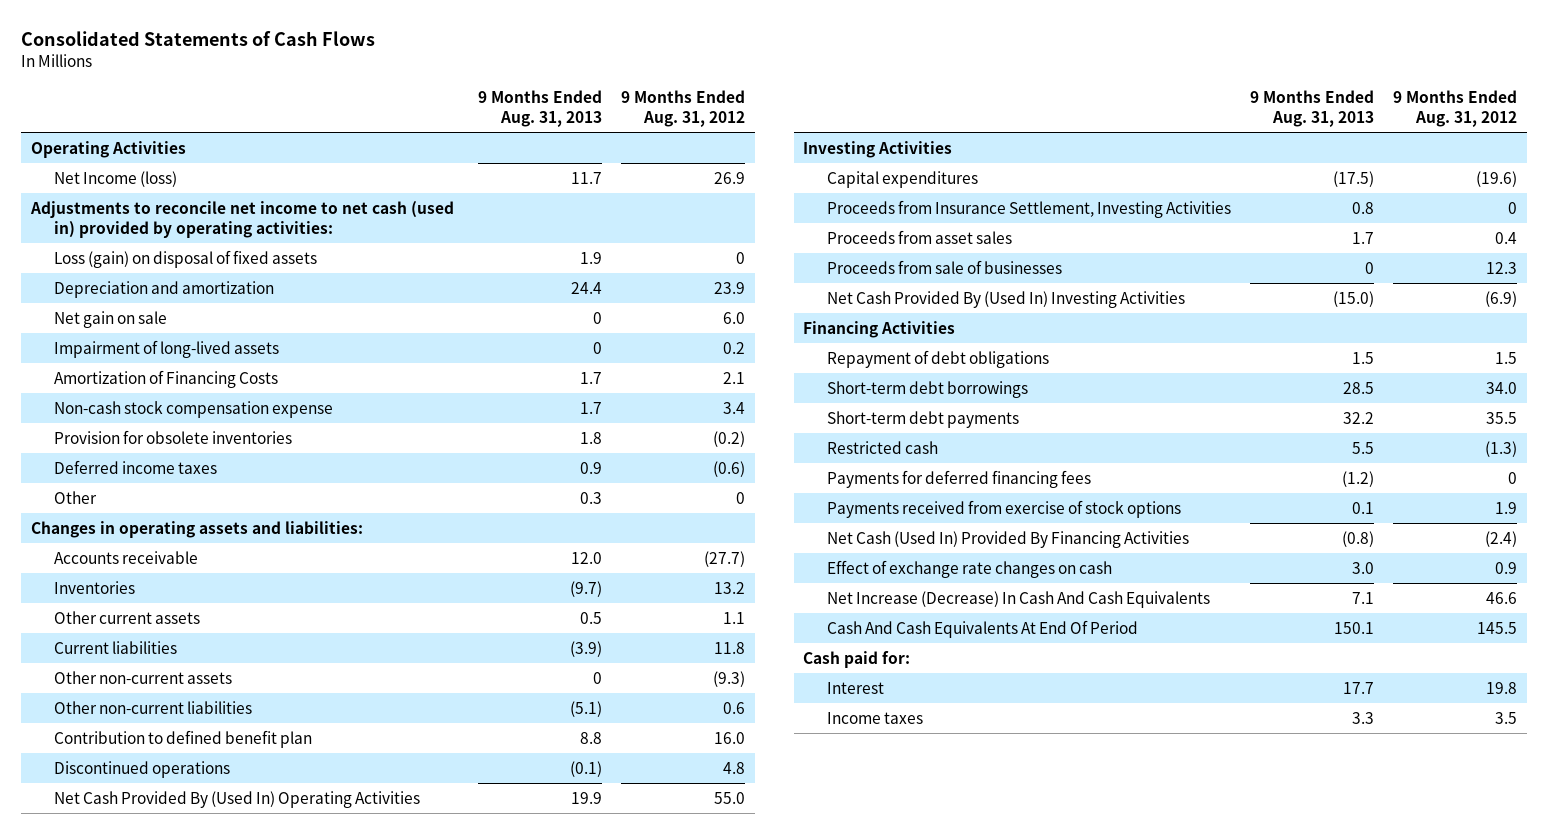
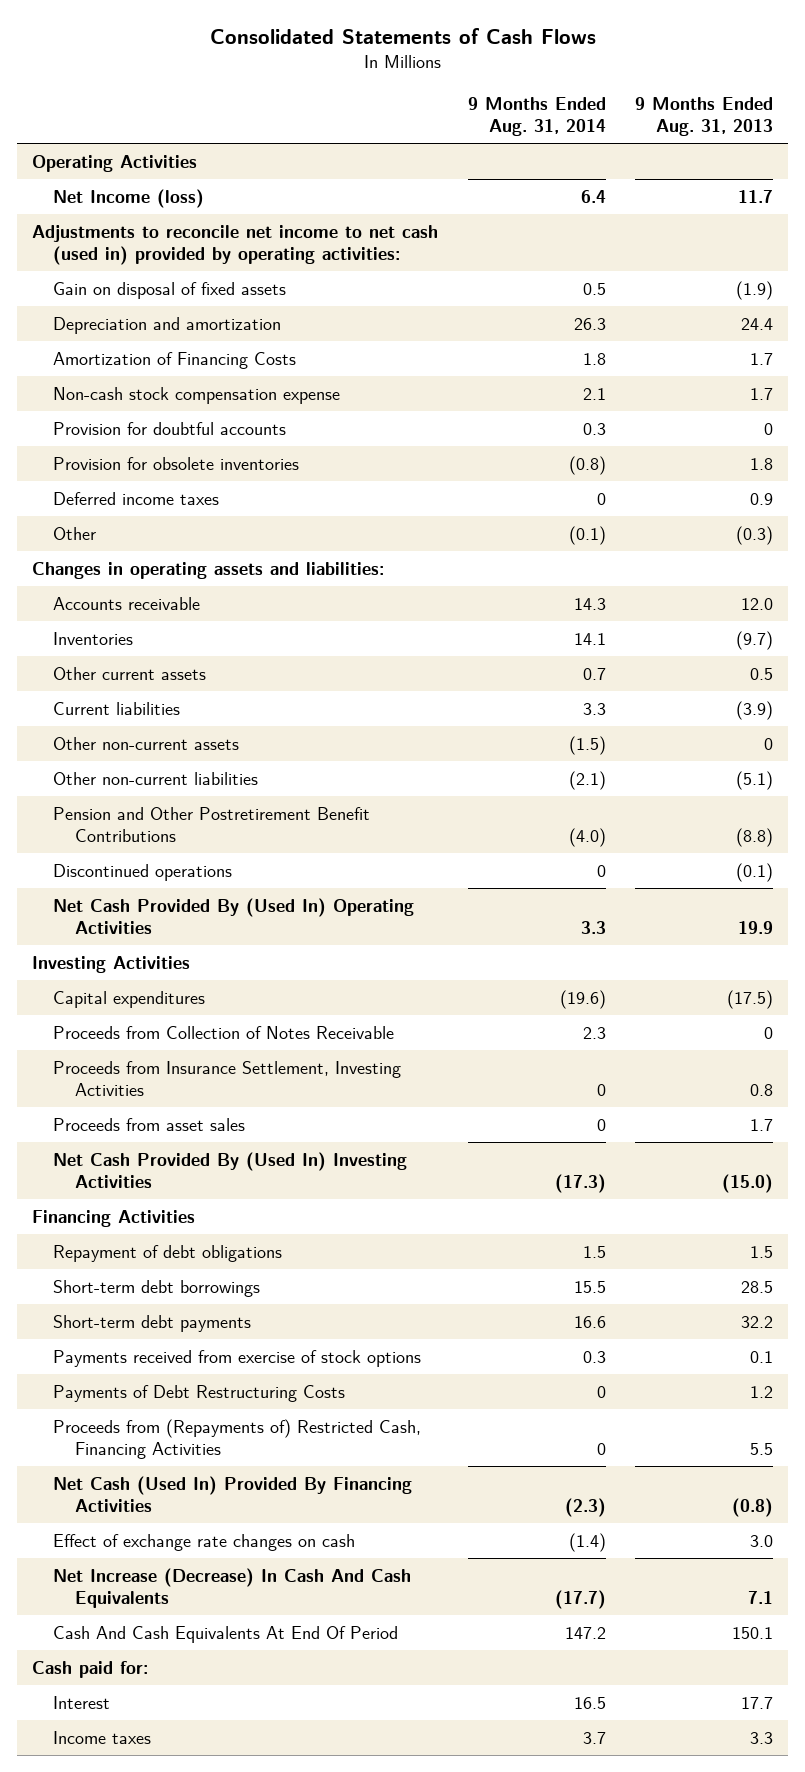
- | 9 Months Ended Aug. 31, 2013 | 9 Months Ended Aug. 31, 2012
+ | 9 Months Ended Aug. 31, 2014 | 9 Months Ended Aug. 31, 2013
- Loss (gain) on disposal of fixed assets | 1.9 | 0
+ Gain on disposal of fixed assets | 0.5 | (1.9)
- Net gain on sale | 0 | 6.0
- Impairment of long-lived assets | 0 | 0.2
+ Provision for doubtful accounts | 0.3 | 0
- Other | 0.3 | 0
+ Other | (0.1) | (0.3)
- Contribution to defined benefit plan | 8.8 | 16.0
+ Pension and Other Postretirement Benefit Contributions | (4.0) | (8.8)
+ Proceeds from Collection of Notes Receivable | 2.3 | 0
- Proceeds from sale of businesses | 0 | 12.3
- Restricted cash | 5.5 | (1.3)
- Payments for deferred financing fees | (1.2) | 0
+ Payments of Debt Restructuring Costs | 0 | 1.2
+ Proceeds from (Repayments of) Restricted Cash, Financing Activities | 0 | 5.5

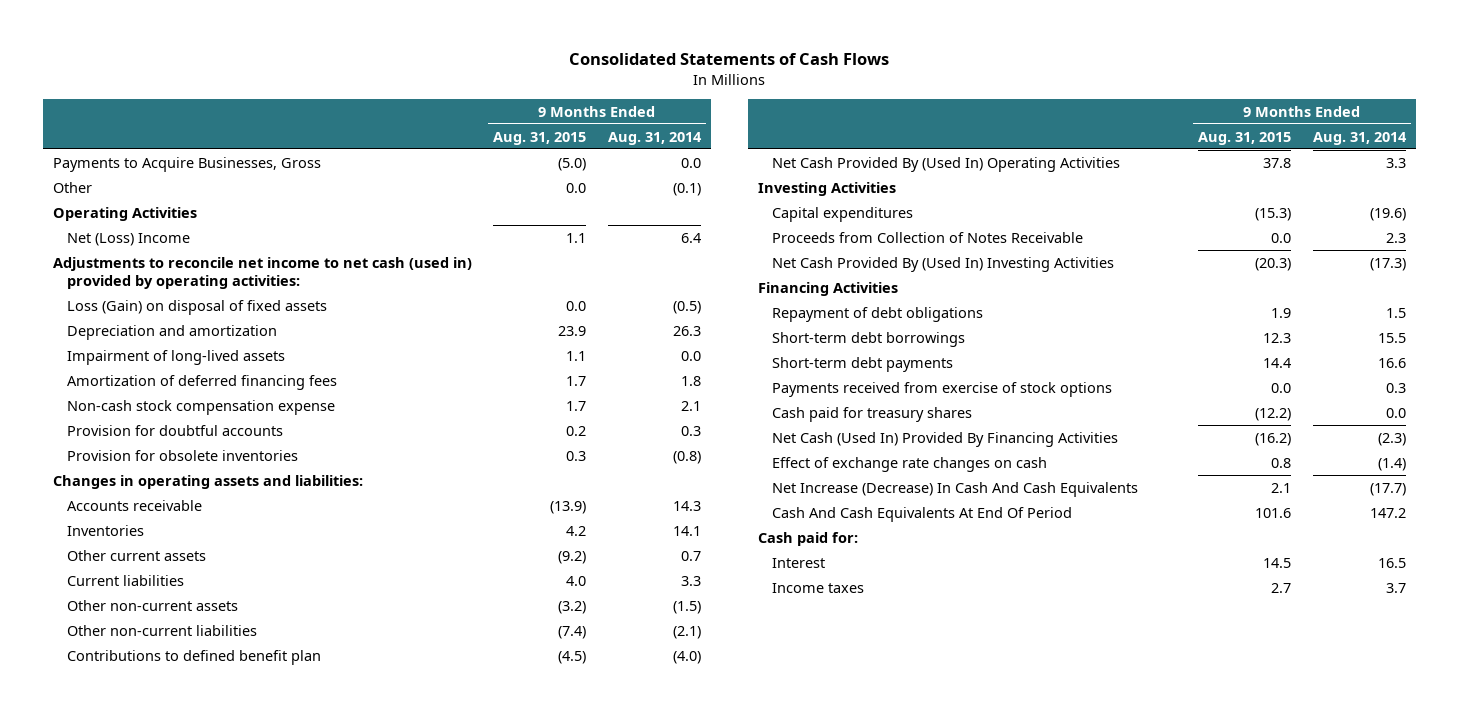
- | 9 Months Ended Aug. 31, 2014 | 9 Months Ended Aug. 31, 2013
+ | 9 Months Ended Aug. 31, 2015 | 9 Months Ended Aug. 31, 2014
+ Payments to Acquire Businesses, Gross | (5.0) | 0.0
moved up: Other | 0.0 | (0.1)
- Net Income (loss) | 6.4 | 11.7
+ Net (Loss) Income | 1.1 | 6.4
- Gain on disposal of fixed assets | 0.5 | (1.9)
+ Loss (Gain) on disposal of fixed assets | 0.0 | (0.5)
- Amortization of Financing Costs | 1.8 | 1.7
+ Impairment of long-lived assets | 1.1 | 0.0
+ Amortization of deferred financing fees | 1.7 | 1.8
- Deferred income taxes | 0 | 0.9
- Pension and Other Postretirement Benefit Contributions | (4.0) | (8.8)
- Discontinued operations | 0 | (0.1)
+ Contributions to defined benefit plan | (4.5) | (4.0)
- Proceeds from Insurance Settlement, Investing Activities | 0 | 0.8
- Proceeds from asset sales | 0 | 1.7
- Payments of Debt Restructuring Costs | 0 | 1.2
- Proceeds from (Repayments of) Restricted Cash, Financing Activities | 0 | 5.5
+ Cash paid for treasury shares | (12.2) | 0.0

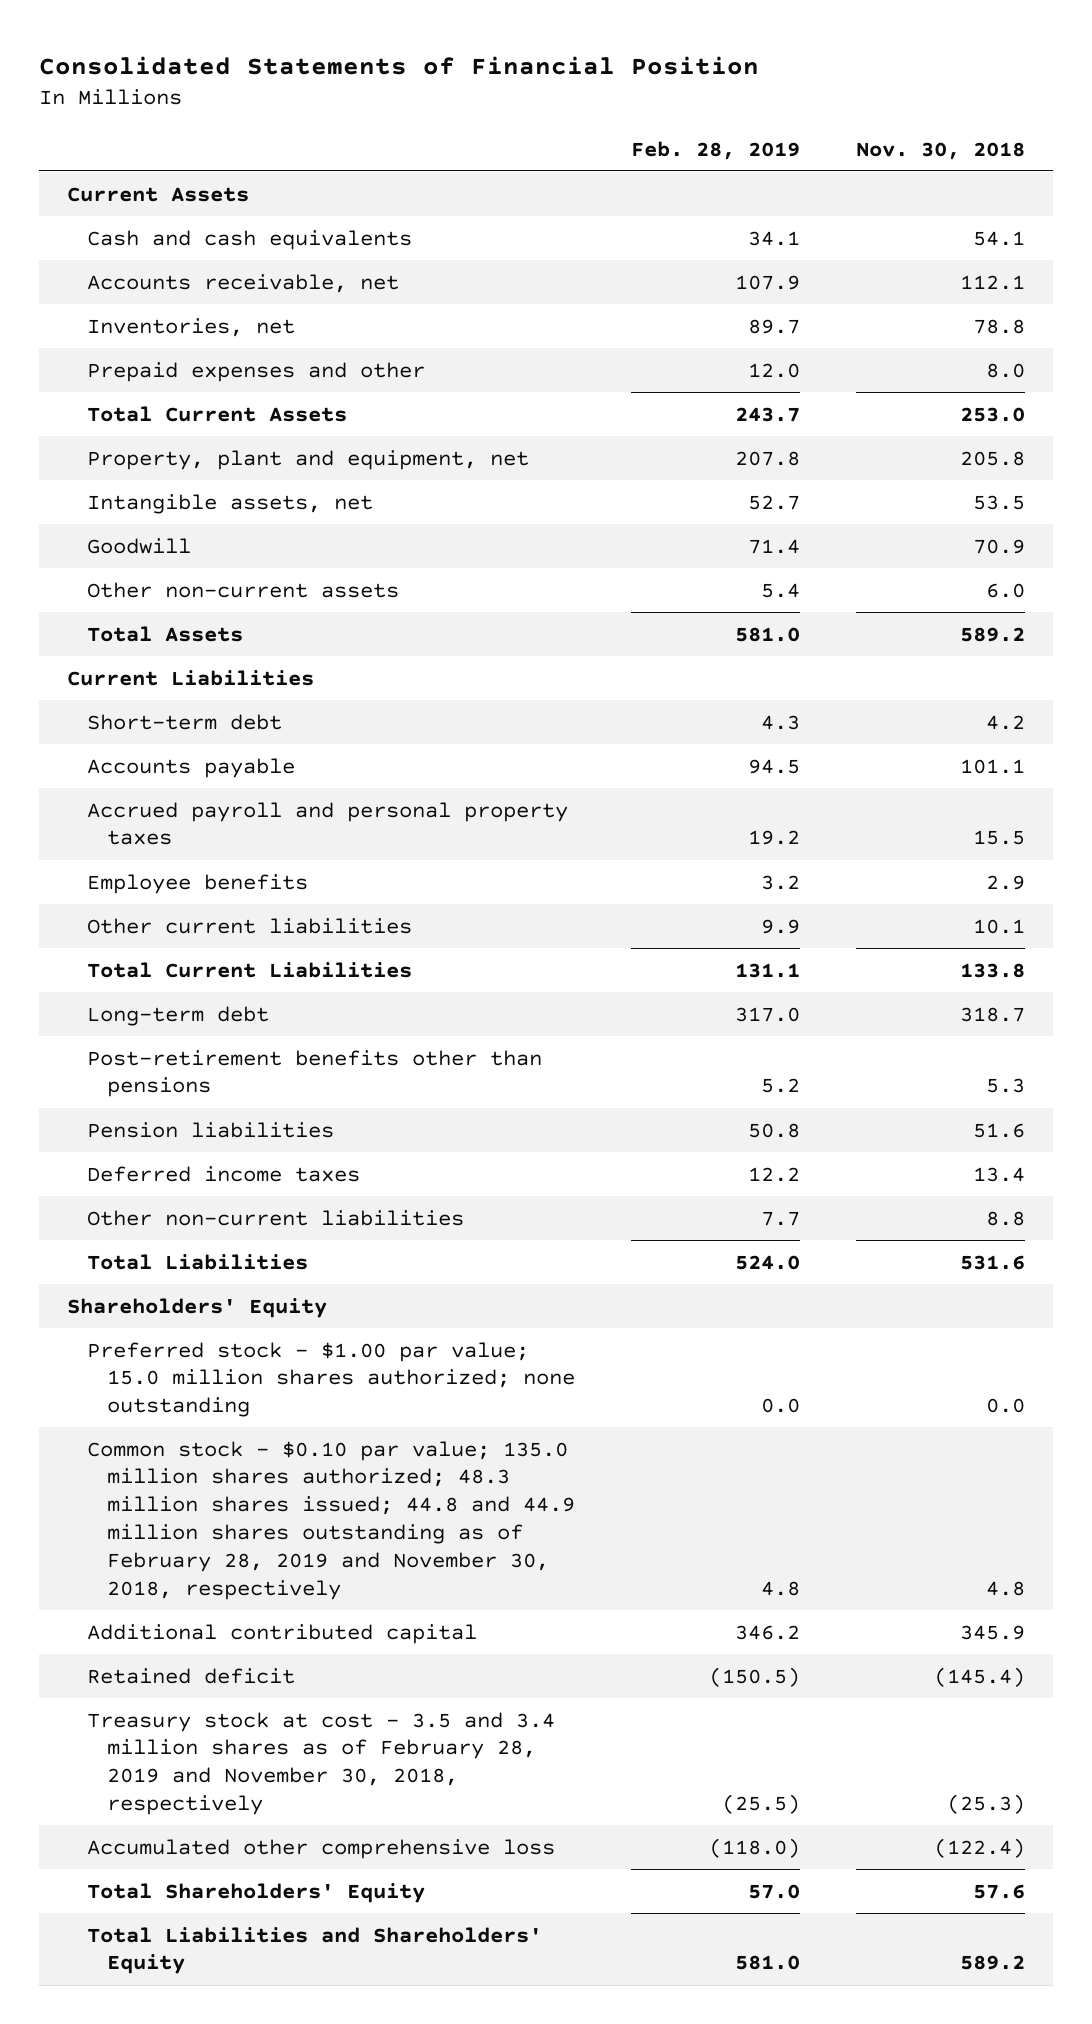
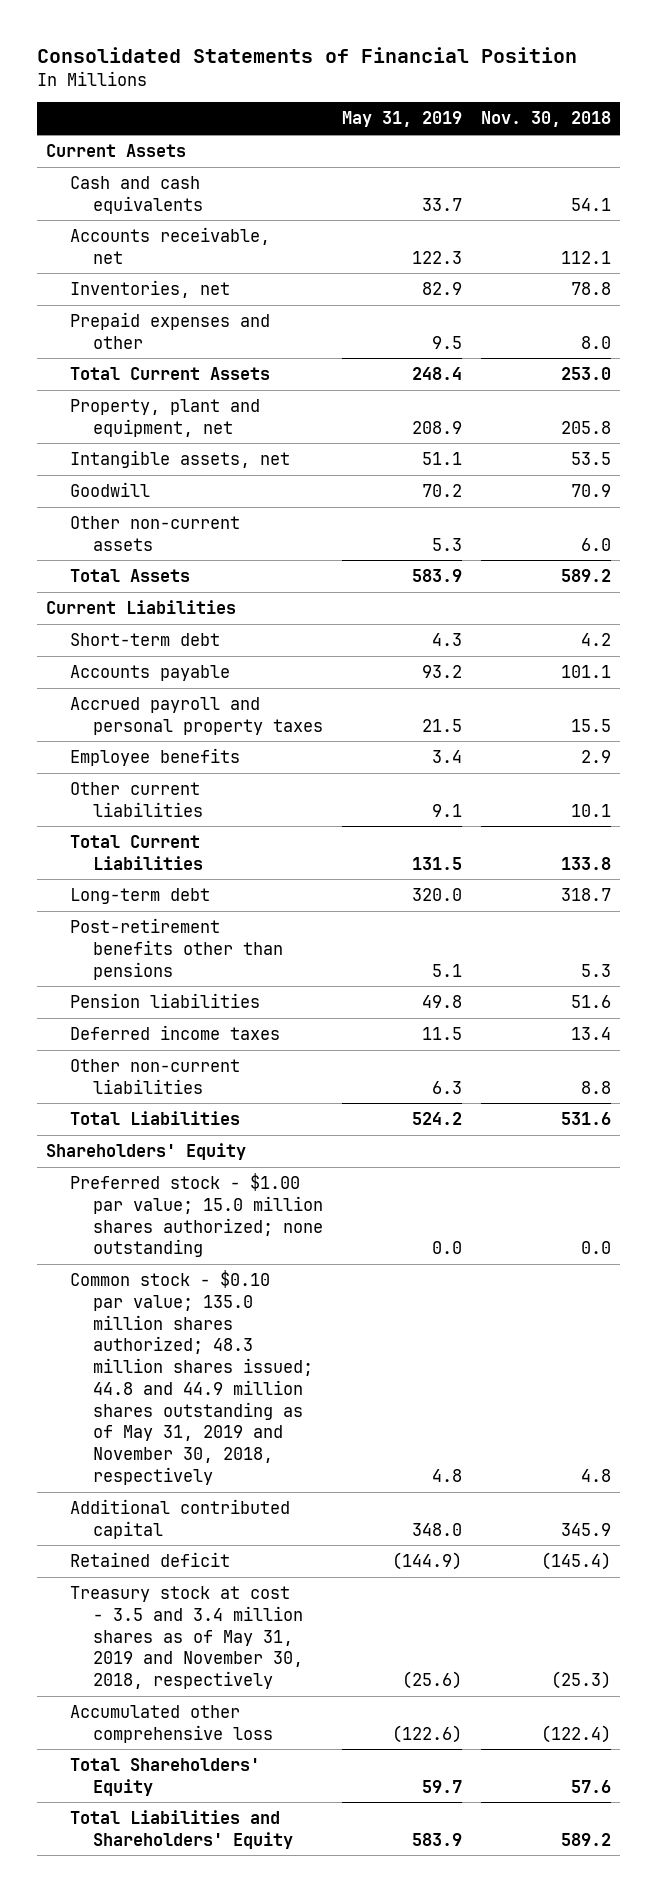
- | Feb. 28, 2019 | Nov. 30, 2018
+ | May 31, 2019 | Nov. 30, 2018
- Common stock - $0.10 par value; 135.0 million shares authorized; 48.3 million shares issued; 44.8 and 44.9 million shares outstanding as of February 28, 2019 and November 30, 2018, respectively | 4.8 | 4.8
+ Common stock - $0.10 par value; 135.0 million shares authorized; 48.3 million shares issued; 44.8 and 44.9 million shares outstanding as of May 31, 2019 and November 30, 2018, respectively | 4.8 | 4.8
- Treasury stock at cost - 3.5 and 3.4 million shares as of February 28, 2019 and November 30, 2018, respectively | (25.5) | (25.3)
+ Treasury stock at cost - 3.5 and 3.4 million shares as of May 31, 2019 and November 30, 2018, respectively | (25.6) | (25.3)

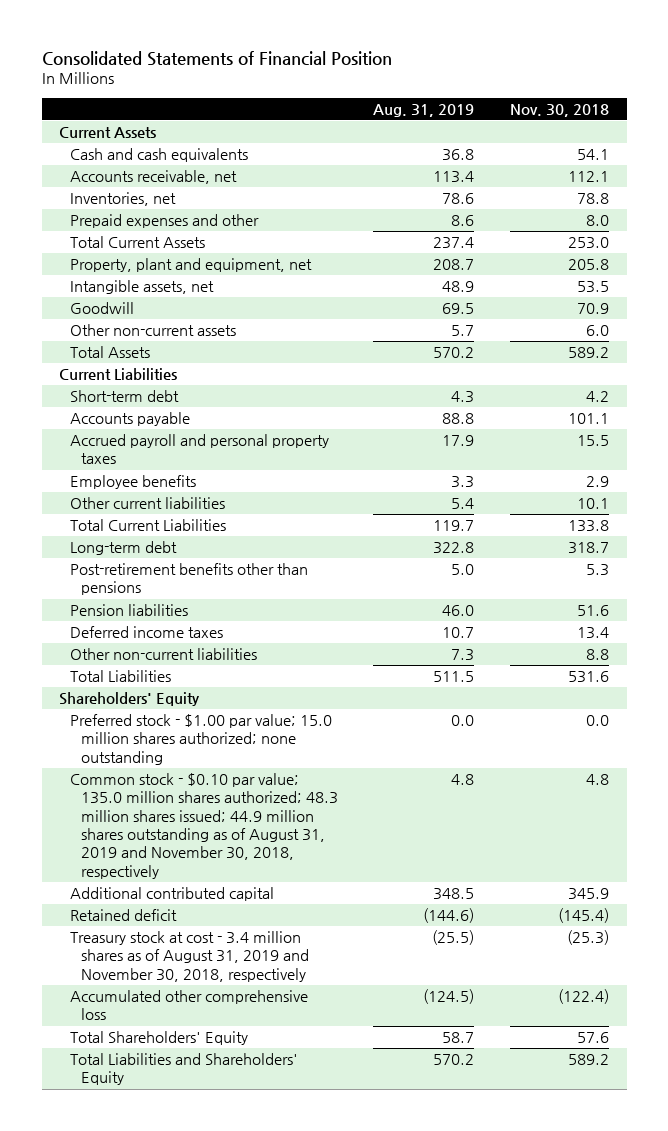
- | May 31, 2019 | Nov. 30, 2018
+ | Aug. 31, 2019 | Nov. 30, 2018
- Common stock - $0.10 par value; 135.0 million shares authorized; 48.3 million shares issued; 44.8 and 44.9 million shares outstanding as of May 31, 2019 and November 30, 2018, respectively | 4.8 | 4.8
+ Common stock - $0.10 par value; 135.0 million shares authorized; 48.3 million shares issued; 44.9 million shares outstanding as of August 31, 2019 and November 30, 2018, respectively | 4.8 | 4.8
- Treasury stock at cost - 3.5 and 3.4 million shares as of May 31, 2019 and November 30, 2018, respectively | (25.6) | (25.3)
+ Treasury stock at cost - 3.4 million shares as of August 31, 2019 and November 30, 2018, respectively | (25.5) | (25.3)

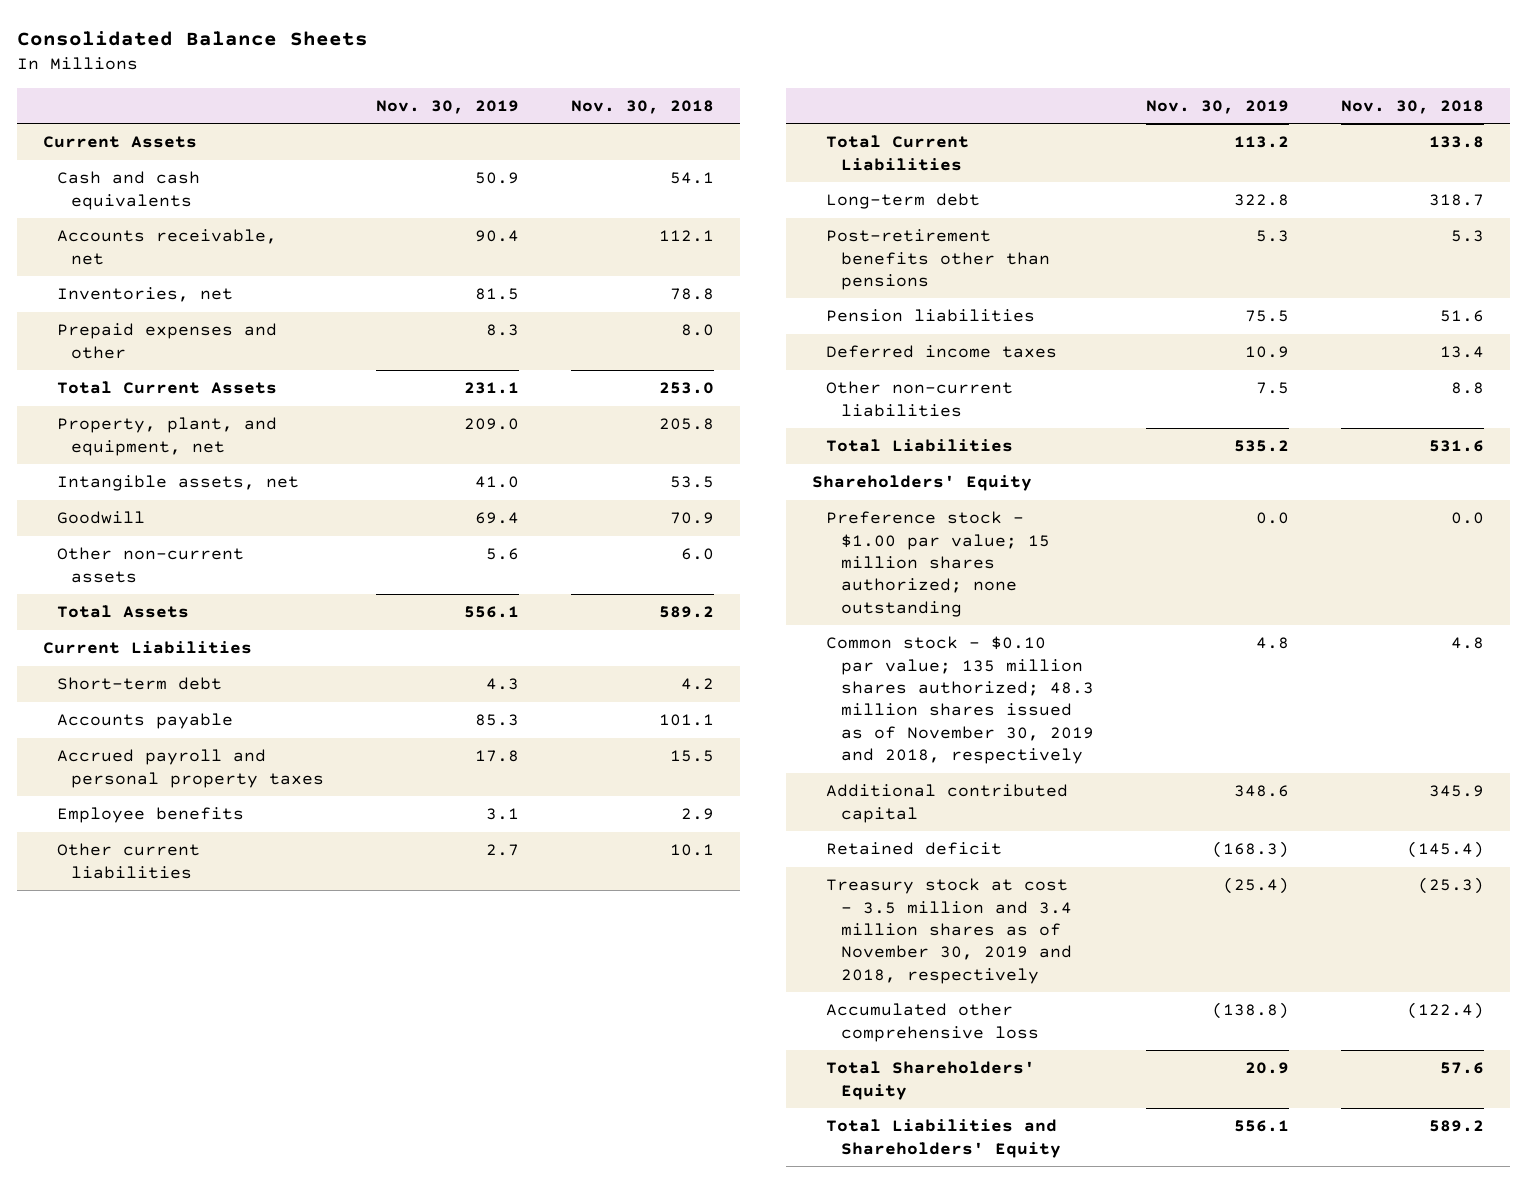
- Consolidated Statements of Financial Position
+ Consolidated Balance Sheets
- | Aug. 31, 2019 | Nov. 30, 2018
+ | Nov. 30, 2019 | Nov. 30, 2018
- Property, plant and equipment, net | 208.7 | 205.8
+ Property, plant, and equipment, net | 209.0 | 205.8
- Preferred stock - $1.00 par value; 15.0 million shares authorized; none outstanding | 0.0 | 0.0
- Common stock - $0.10 par value; 135.0 million shares authorized; 48.3 million shares issued; 44.9 million shares outstanding as of August 31, 2019 and November 30, 2018, respectively | 4.8 | 4.8
+ Preference stock - $1.00 par value; 15 million shares authorized; none outstanding | 0.0 | 0.0
+ Common stock - $0.10 par value; 135 million shares authorized; 48.3 million shares issued as of November 30, 2019 and 2018, respectively | 4.8 | 4.8
- Treasury stock at cost - 3.4 million shares as of August 31, 2019 and November 30, 2018, respectively | (25.5) | (25.3)
+ Treasury stock at cost - 3.5 million and 3.4 million shares as of November 30, 2019 and 2018, respectively | (25.4) | (25.3)

